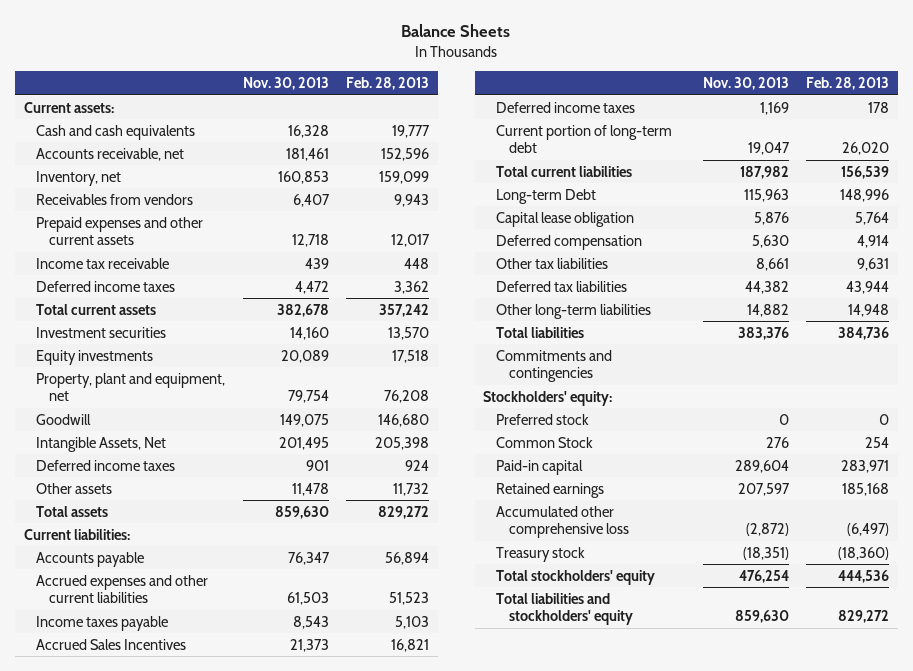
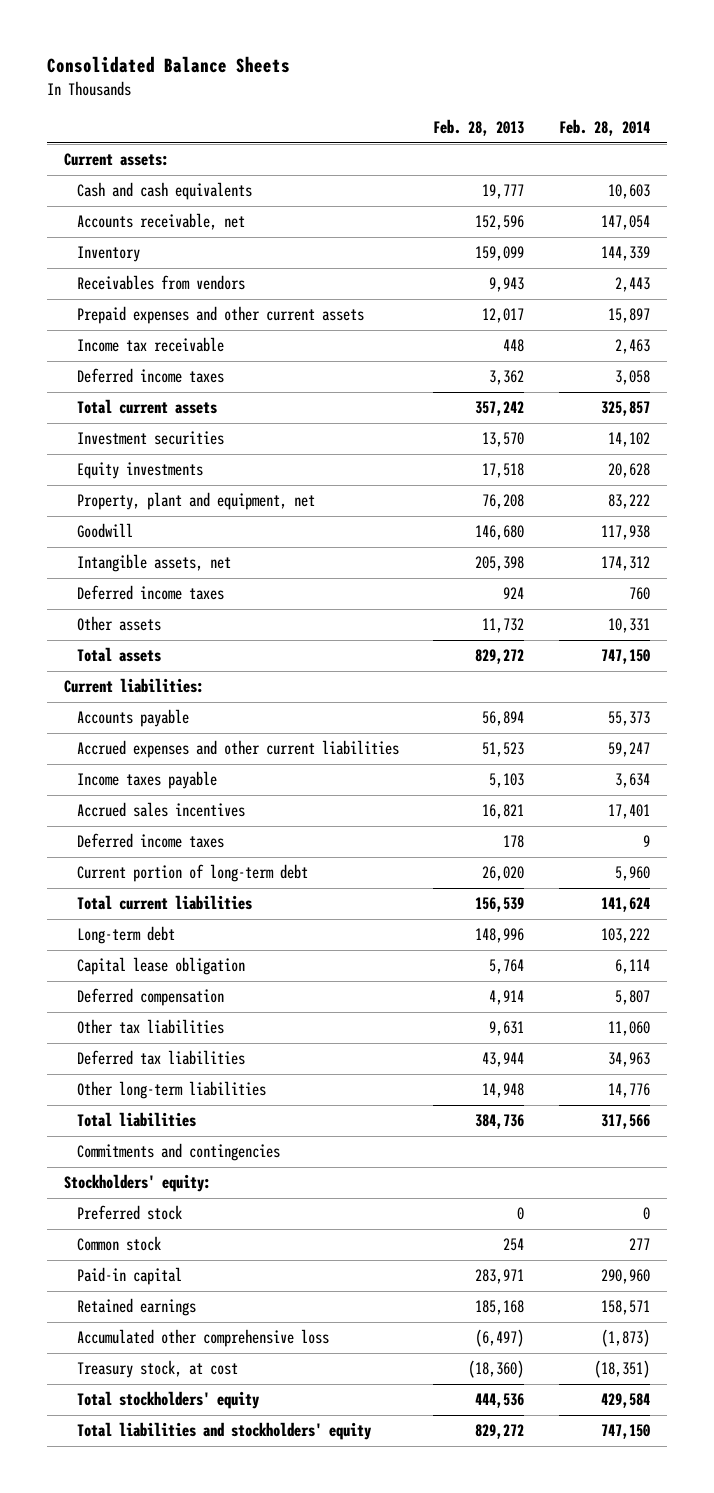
- Balance Sheets
+ Consolidated Balance Sheets
- | Nov. 30, 2013 | Feb. 28, 2013
+ | Feb. 28, 2013 | Feb. 28, 2014
- Inventory, net | 160,853 | 159,099
+ Inventory | 159,099 | 144,339
- Intangible Assets, Net | 201,495 | 205,398
+ Intangible assets, net | 205,398 | 174,312
- Accrued Sales Incentives | 21,373 | 16,821
+ Accrued sales incentives | 16,821 | 17,401
- Long-term Debt | 115,963 | 148,996
+ Long-term debt | 148,996 | 103,222
- Common Stock | 276 | 254
+ Common stock | 254 | 277
- Treasury stock | (18,351) | (18,360)
+ Treasury stock, at cost | (18,360) | (18,351)

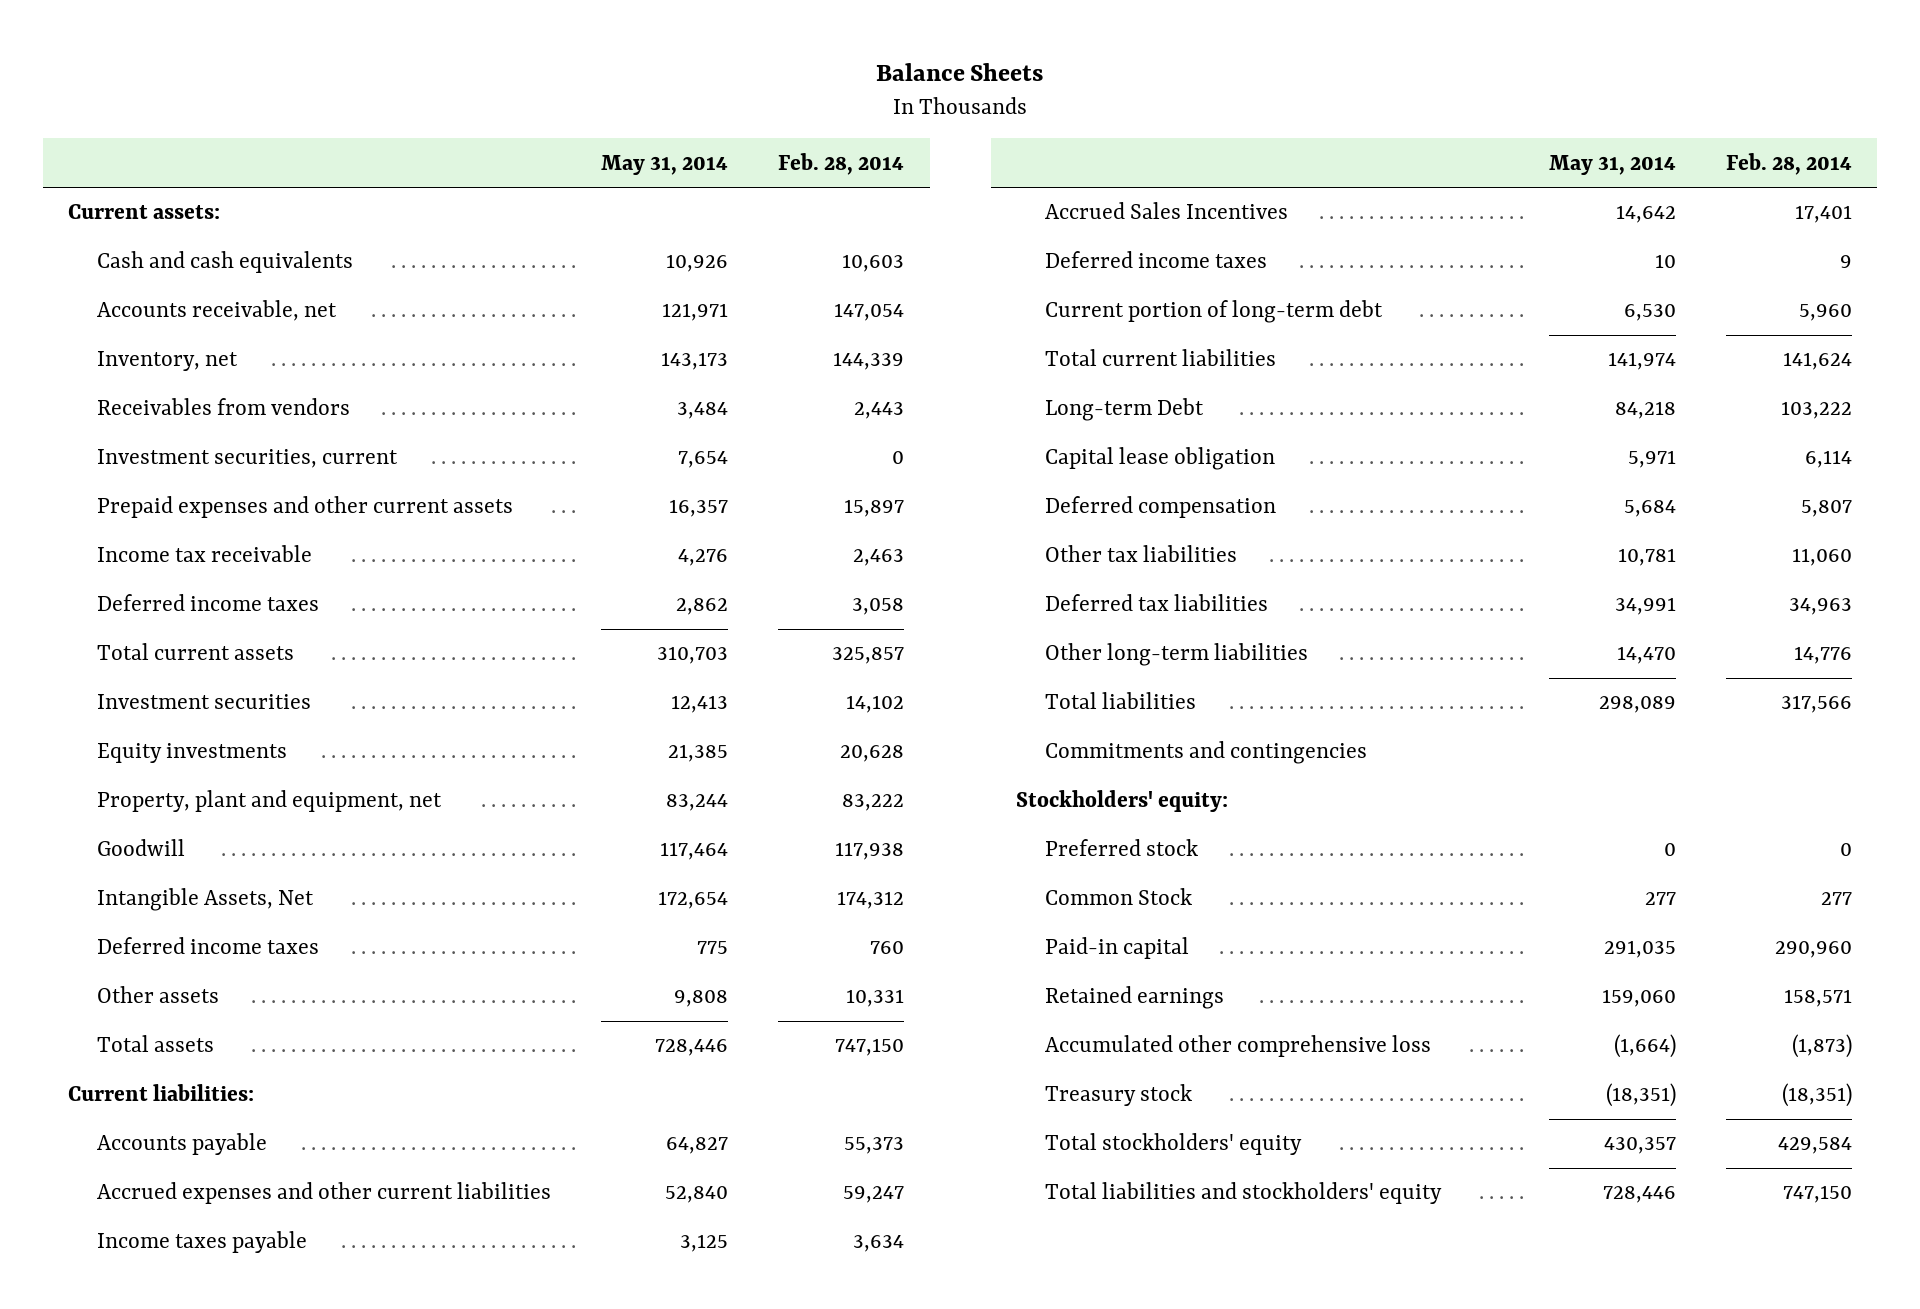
- Consolidated Balance Sheets
+ Balance Sheets
- | Feb. 28, 2013 | Feb. 28, 2014
+ | May 31, 2014 | Feb. 28, 2014
- Inventory | 159,099 | 144,339
+ Inventory, net | 143,173 | 144,339
+ Investment securities, current | 7,654 | 0
- Intangible assets, net | 205,398 | 174,312
+ Intangible Assets, Net | 172,654 | 174,312
- Accrued sales incentives | 16,821 | 17,401
+ Accrued Sales Incentives | 14,642 | 17,401
- Long-term debt | 148,996 | 103,222
+ Long-term Debt | 84,218 | 103,222
- Common stock | 254 | 277
+ Common Stock | 277 | 277
- Treasury stock, at cost | (18,360) | (18,351)
+ Treasury stock | (18,351) | (18,351)

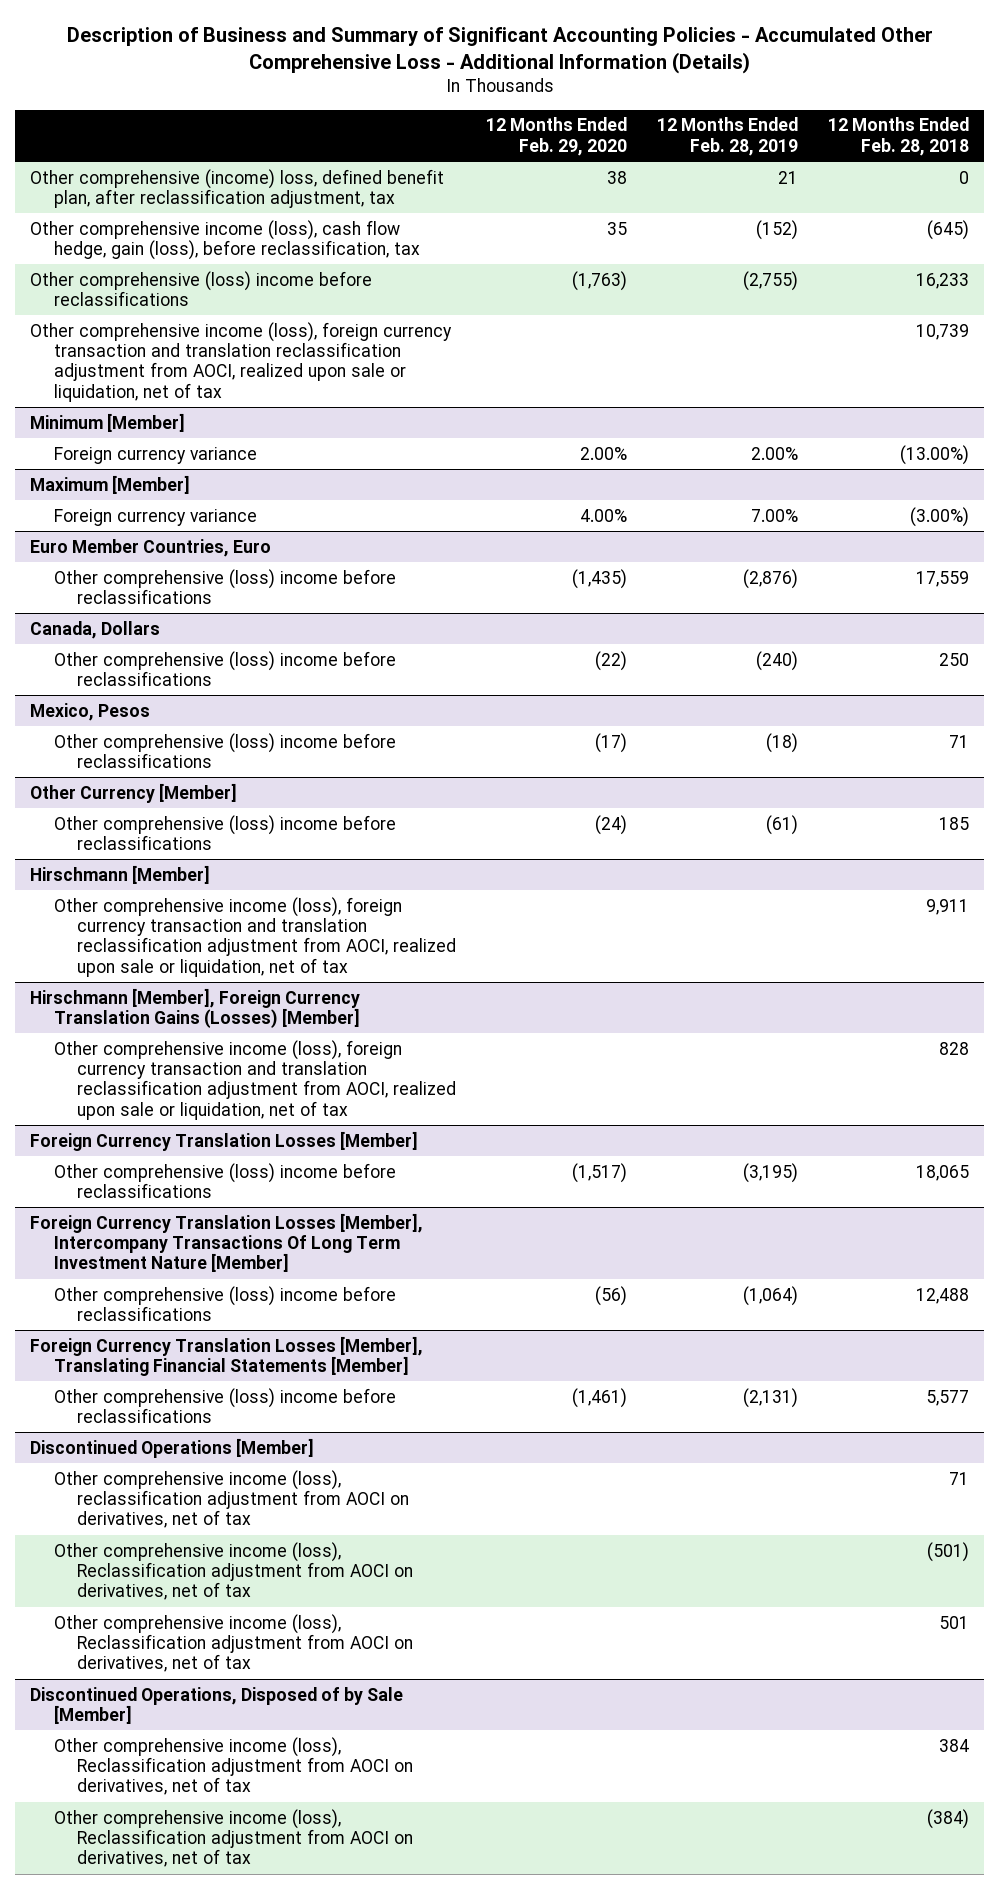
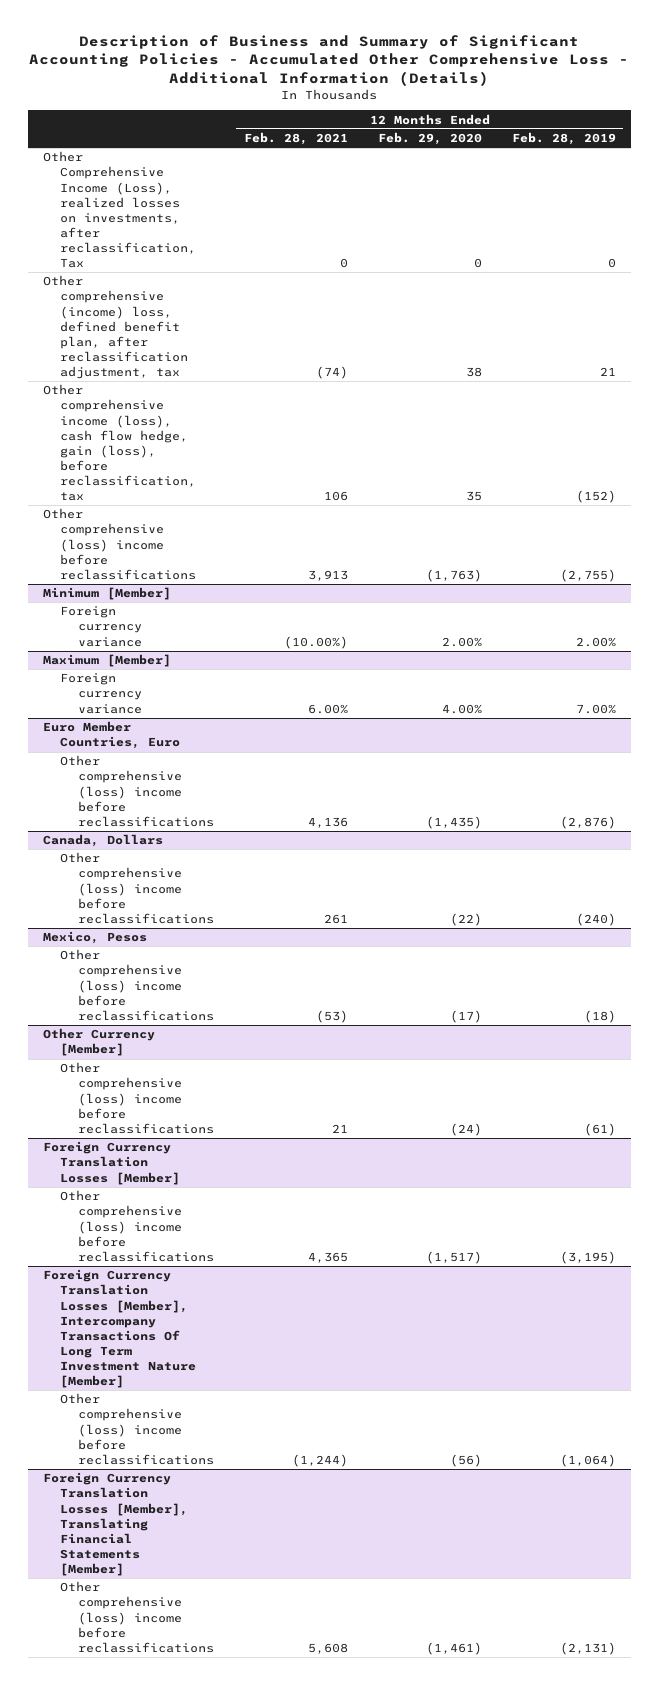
- | 12 Months Ended Feb. 29, 2020 | 12 Months Ended Feb. 28, 2019 | 12 Months Ended Feb. 28, 2018
+ | 12 Months Ended Feb. 28, 2021 | 12 Months Ended Feb. 29, 2020 | 12 Months Ended Feb. 28, 2019
+ Other Comprehensive Income (Loss), realized losses on investments, after reclassification, Tax | 0 | 0 | 0
- Other comprehensive income (loss), foreign currency transaction and translation reclassification adjustment from AOCI, realized upon sale or liquidation, net of tax | | | 10,739
- Hirschmann [Member]
- Other comprehensive income (loss), foreign currency transaction and translation reclassification adjustment from AOCI, realized upon sale or liquidation, net of tax | | | 9,911
- Hirschmann [Member], Foreign Currency Translation Gains (Losses) [Member]
- Other comprehensive income (loss), foreign currency transaction and translation reclassification adjustment from AOCI, realized upon sale or liquidation, net of tax | | | 828
- Discontinued Operations [Member]
- Other comprehensive income (loss), reclassification adjustment from AOCI on derivatives, net of tax | | | 71
- Other comprehensive income (loss), Reclassification adjustment from AOCI on derivatives, net of tax | | | (501)
- Other comprehensive income (loss), Reclassification adjustment from AOCI on derivatives, net of tax | | | 501
- Discontinued Operations, Disposed of by Sale [Member]
- Other comprehensive income (loss), Reclassification adjustment from AOCI on derivatives, net of tax | | | 384
- Other comprehensive income (loss), Reclassification adjustment from AOCI on derivatives, net of tax | | | (384)

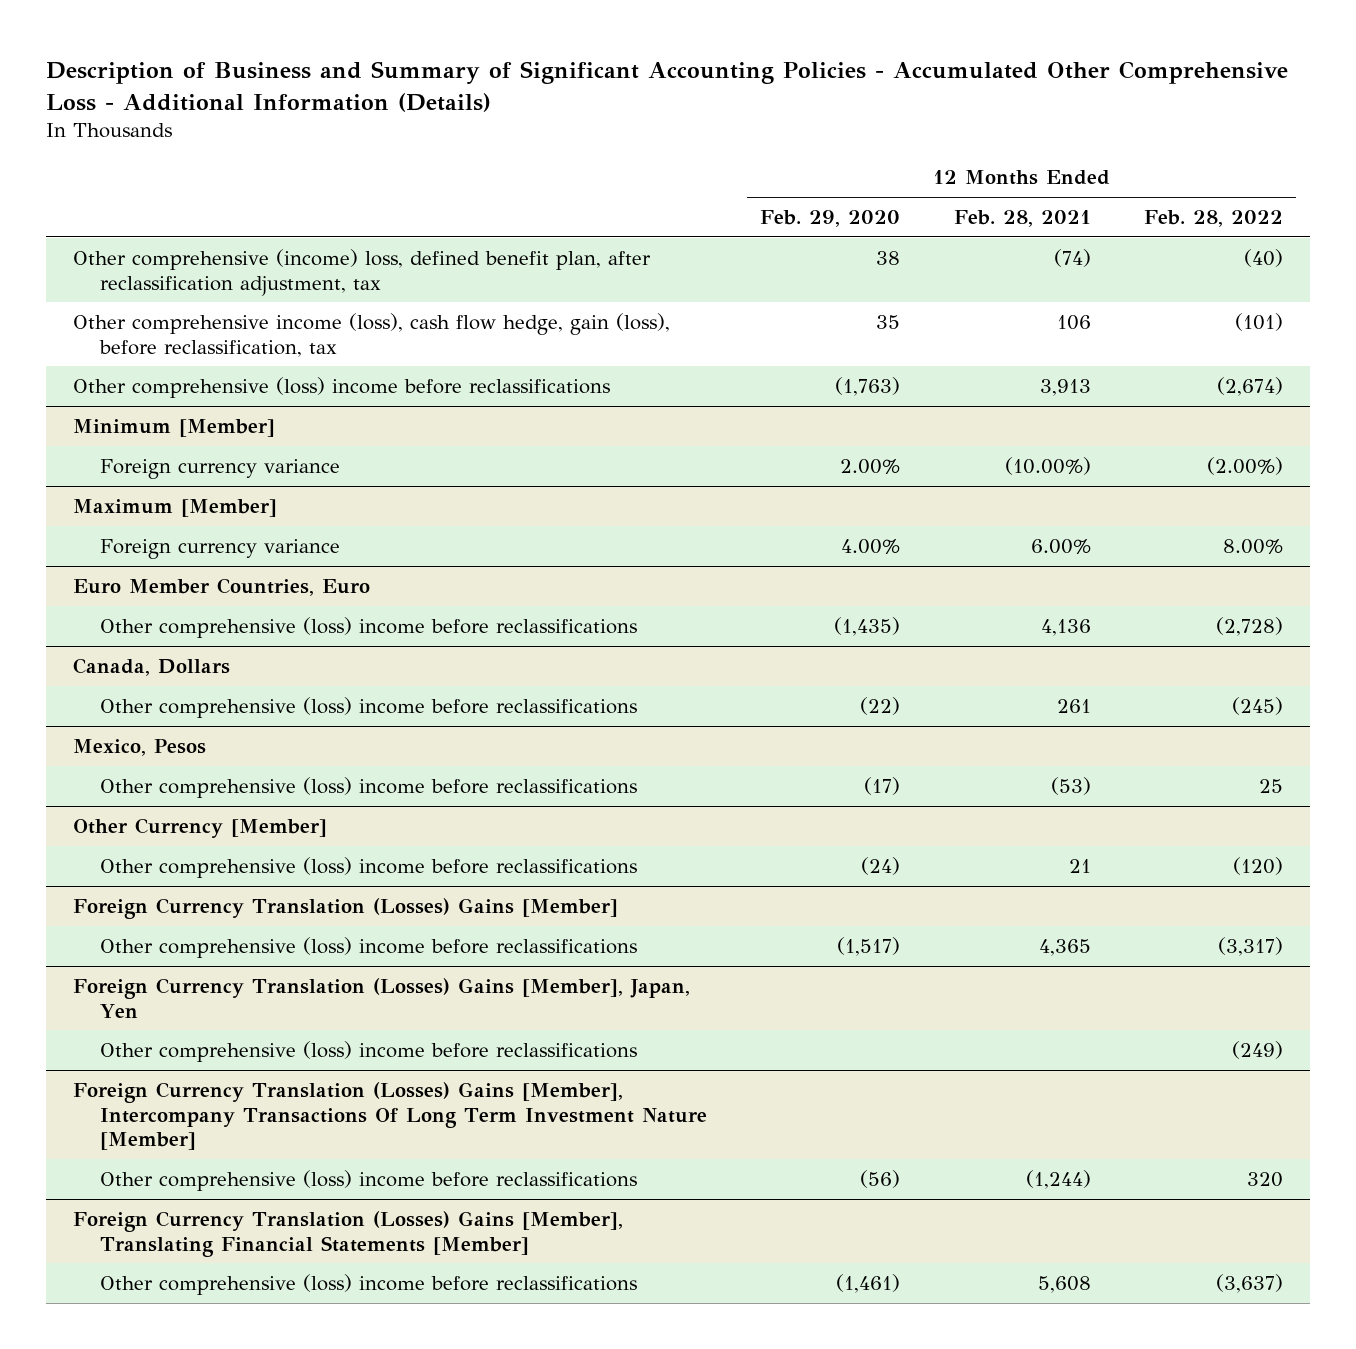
- | 12 Months Ended Feb. 28, 2021 | 12 Months Ended Feb. 29, 2020 | 12 Months Ended Feb. 28, 2019
+ | 12 Months Ended Feb. 29, 2020 | 12 Months Ended Feb. 28, 2021 | 12 Months Ended Feb. 28, 2022
- Other Comprehensive Income (Loss), realized losses on investments, after reclassification, Tax | 0 | 0 | 0
- Foreign Currency Translation Losses [Member]
+ Foreign Currency Translation (Losses) Gains [Member]
- Foreign Currency Translation Losses [Member], Intercompany Transactions Of Long Term Investment Nature [Member]
+ Foreign Currency Translation (Losses) Gains [Member], Japan, Yen
+ Other comprehensive (loss) income before reclassifications | | | (249)
+ Foreign Currency Translation (Losses) Gains [Member], Intercompany Transactions Of Long Term Investment Nature [Member]
- Foreign Currency Translation Losses [Member], Translating Financial Statements [Member]
+ Foreign Currency Translation (Losses) Gains [Member], Translating Financial Statements [Member]

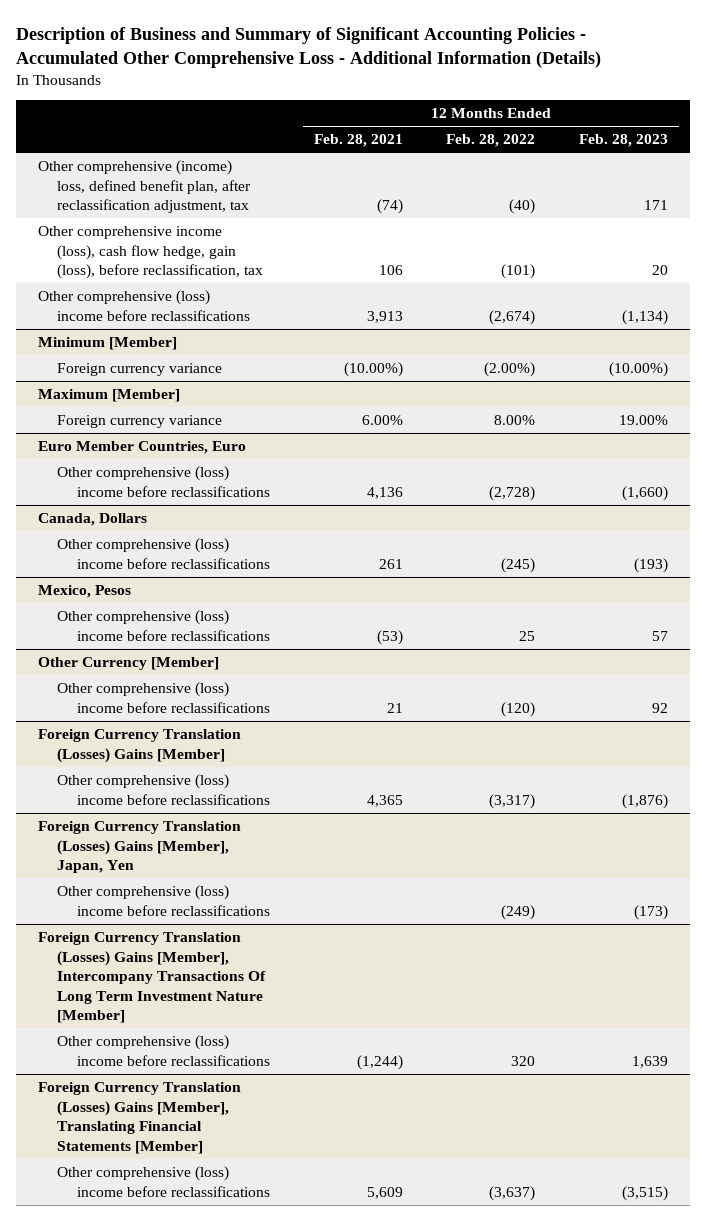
- | 12 Months Ended Feb. 29, 2020 | 12 Months Ended Feb. 28, 2021 | 12 Months Ended Feb. 28, 2022
+ | 12 Months Ended Feb. 28, 2021 | 12 Months Ended Feb. 28, 2022 | 12 Months Ended Feb. 28, 2023
@ Foreign Currency Translation (Losses) Gains [Member], Translating Financial Statements [Member]
- Other comprehensive (loss) income before reclassifications | (1,461) | 5,608 | (3,637)
+ Other comprehensive (loss) income before reclassifications | 5,609 | (3,637) | (3,515)

